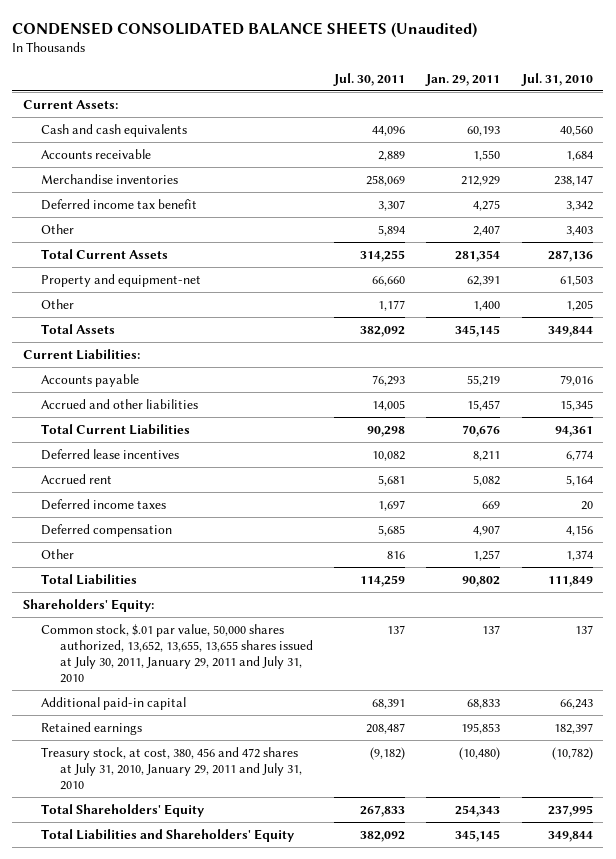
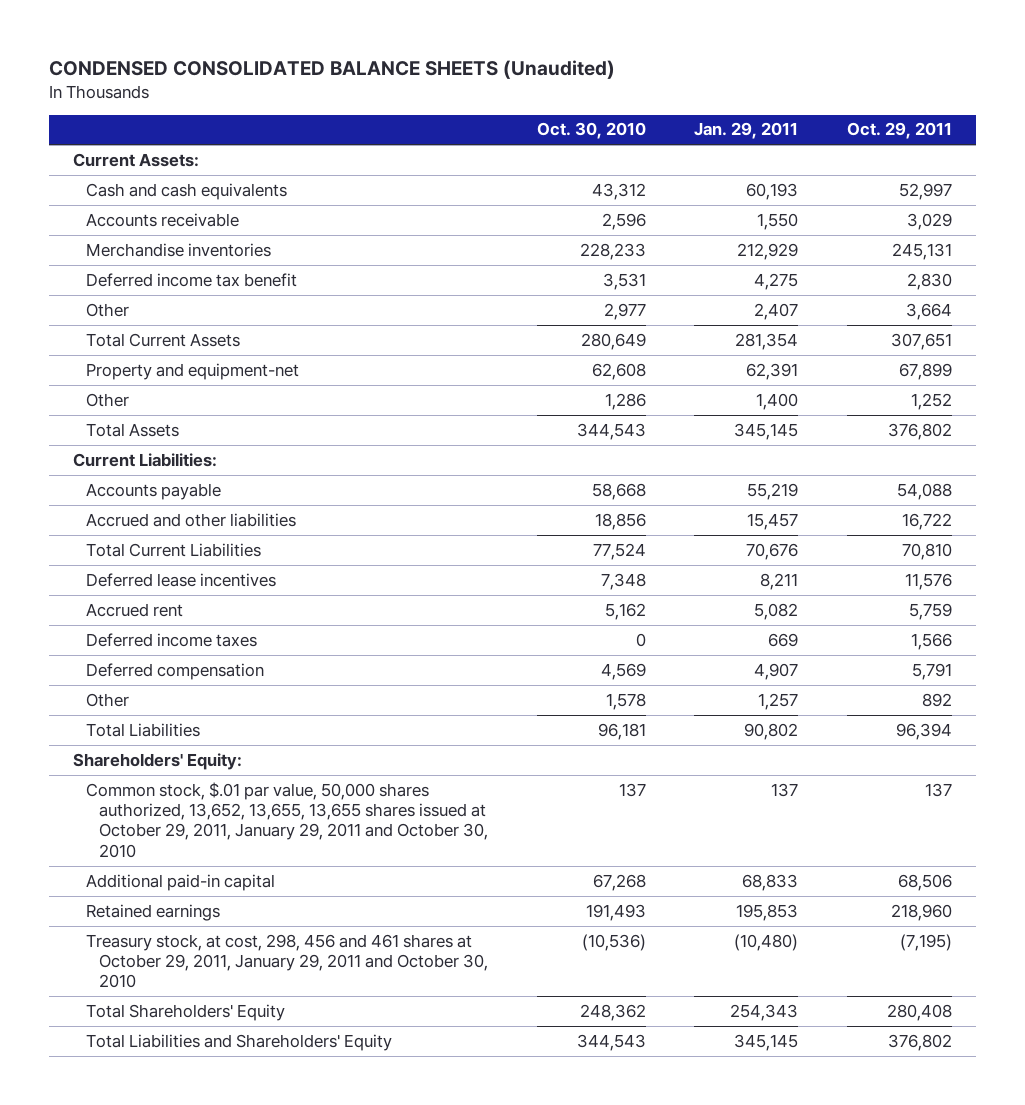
- | Jul. 30, 2011 | Jan. 29, 2011 | Jul. 31, 2010
+ | Oct. 30, 2010 | Jan. 29, 2011 | Oct. 29, 2011
- Common stock, $.01 par value, 50,000 shares authorized, 13,652, 13,655, 13,655 shares issued at July 30, 2011, January 29, 2011 and July 31, 2010 | 137 | 137 | 137
+ Common stock, $.01 par value, 50,000 shares authorized, 13,652, 13,655, 13,655 shares issued at October 29, 2011, January 29, 2011 and October 30, 2010 | 137 | 137 | 137
- Treasury stock, at cost, 380, 456 and 472 shares at July 31, 2010, January 29, 2011 and July 31, 2010 | (9,182) | (10,480) | (10,782)
+ Treasury stock, at cost, 298, 456 and 461 shares at October 29, 2011, January 29, 2011 and October 30, 2010 | (10,536) | (10,480) | (7,195)

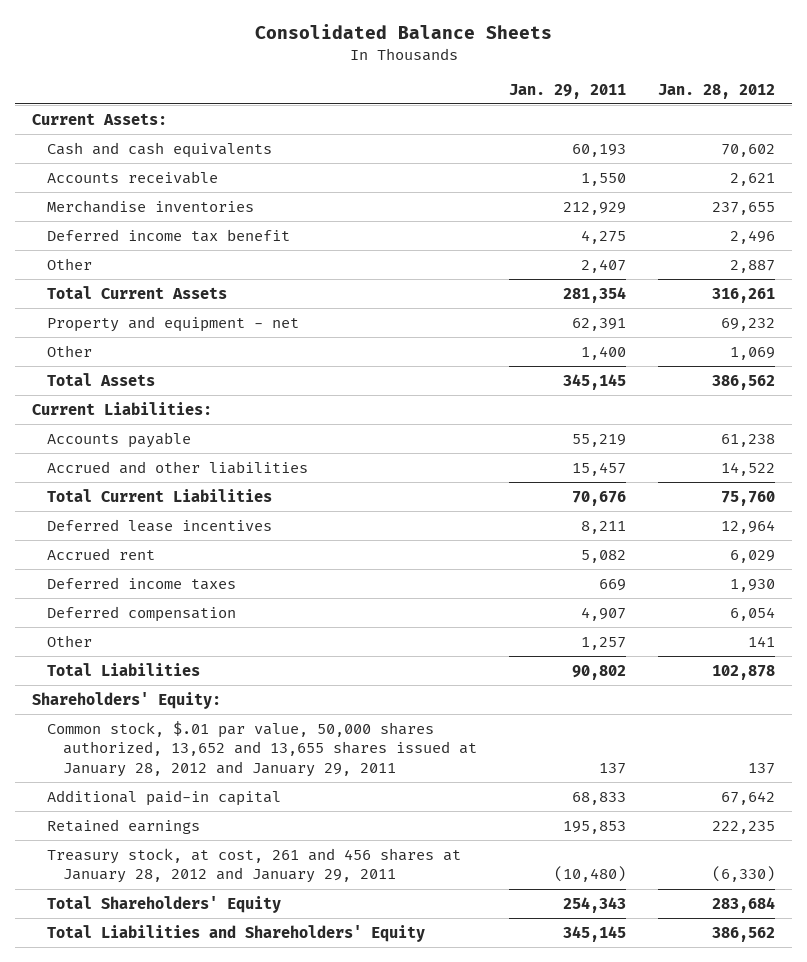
- CONDENSED CONSOLIDATED BALANCE SHEETS (Unaudited)
+ Consolidated Balance Sheets
- | Oct. 30, 2010 | Jan. 29, 2011 | Oct. 29, 2011
+ | Jan. 29, 2011 | Jan. 28, 2012
- Property and equipment-net | 62,608 | 62,391 | 67,899
+ Property and equipment - net | 62,391 | 69,232
- Common stock, $.01 par value, 50,000 shares authorized, 13,652, 13,655, 13,655 shares issued at October 29, 2011, January 29, 2011 and October 30, 2010 | 137 | 137 | 137
+ Common stock, $.01 par value, 50,000 shares authorized, 13,652 and 13,655 shares issued at January 28, 2012 and January 29, 2011 | 137 | 137
- Treasury stock, at cost, 298, 456 and 461 shares at October 29, 2011, January 29, 2011 and October 30, 2010 | (10,536) | (10,480) | (7,195)
+ Treasury stock, at cost, 261 and 456 shares at January 28, 2012 and January 29, 2011 | (10,480) | (6,330)

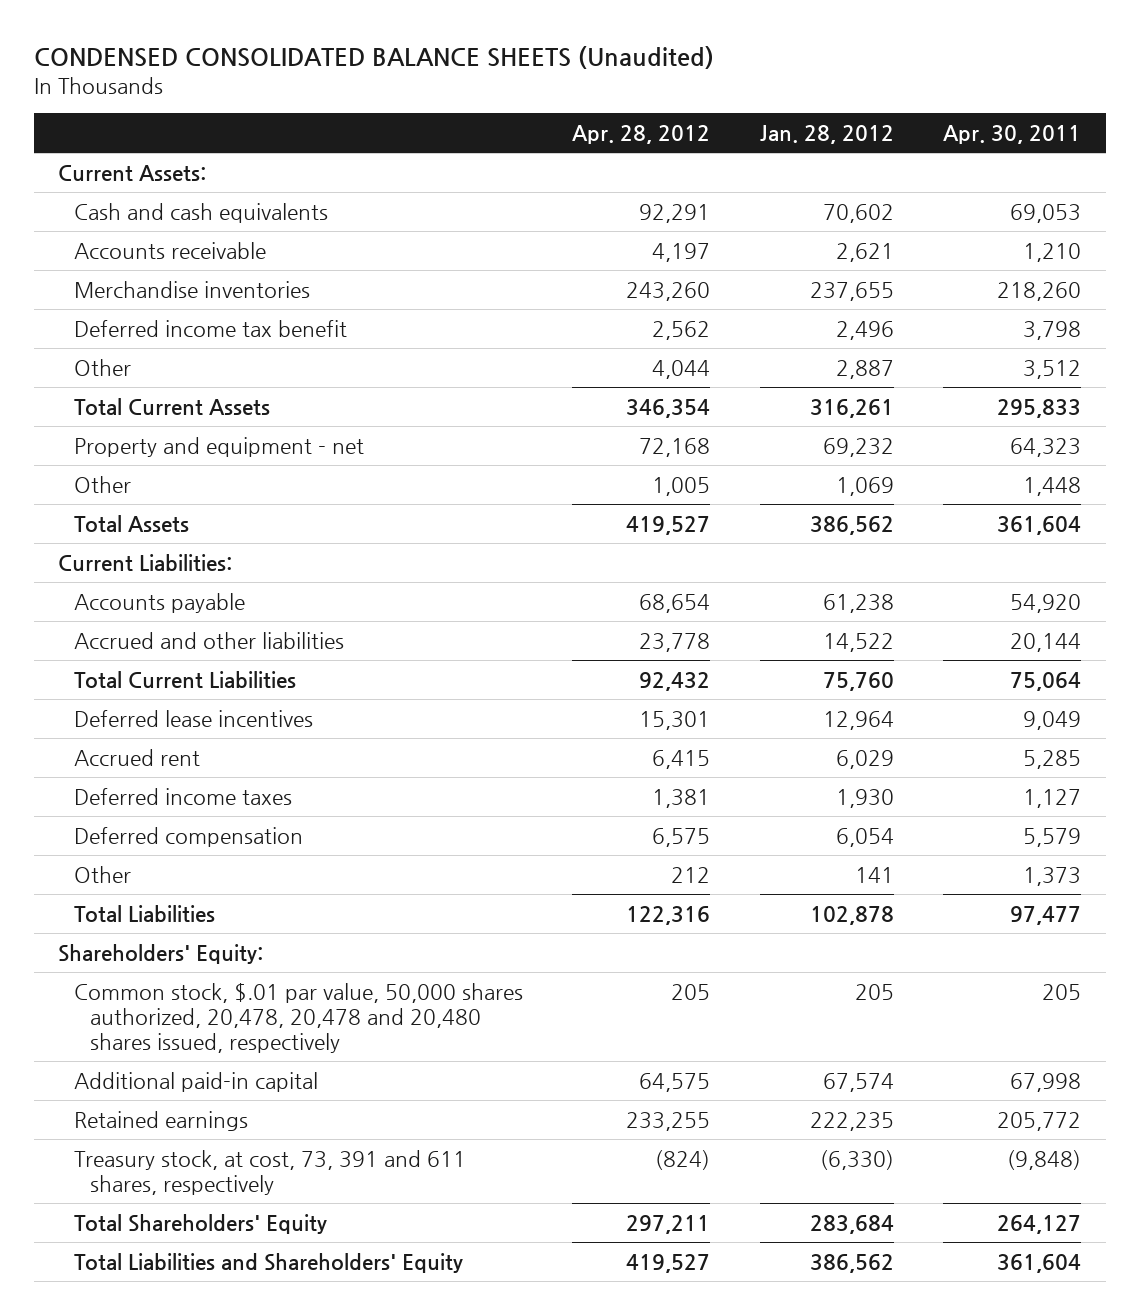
- Consolidated Balance Sheets
+ CONDENSED CONSOLIDATED BALANCE SHEETS (Unaudited)
- | Jan. 29, 2011 | Jan. 28, 2012
+ | Apr. 28, 2012 | Jan. 28, 2012 | Apr. 30, 2011
- Common stock, $.01 par value, 50,000 shares authorized, 13,652 and 13,655 shares issued at January 28, 2012 and January 29, 2011 | 137 | 137
- Additional paid-in capital | 68,833 | 67,642
+ Common stock, $.01 par value, 50,000 shares authorized, 20,478, 20,478 and 20,480 shares issued, respectively | 205 | 205 | 205
+ Additional paid-in capital | 64,575 | 67,574 | 67,998
- Treasury stock, at cost, 261 and 456 shares at January 28, 2012 and January 29, 2011 | (10,480) | (6,330)
+ Treasury stock, at cost, 73, 391 and 611 shares, respectively | (824) | (6,330) | (9,848)

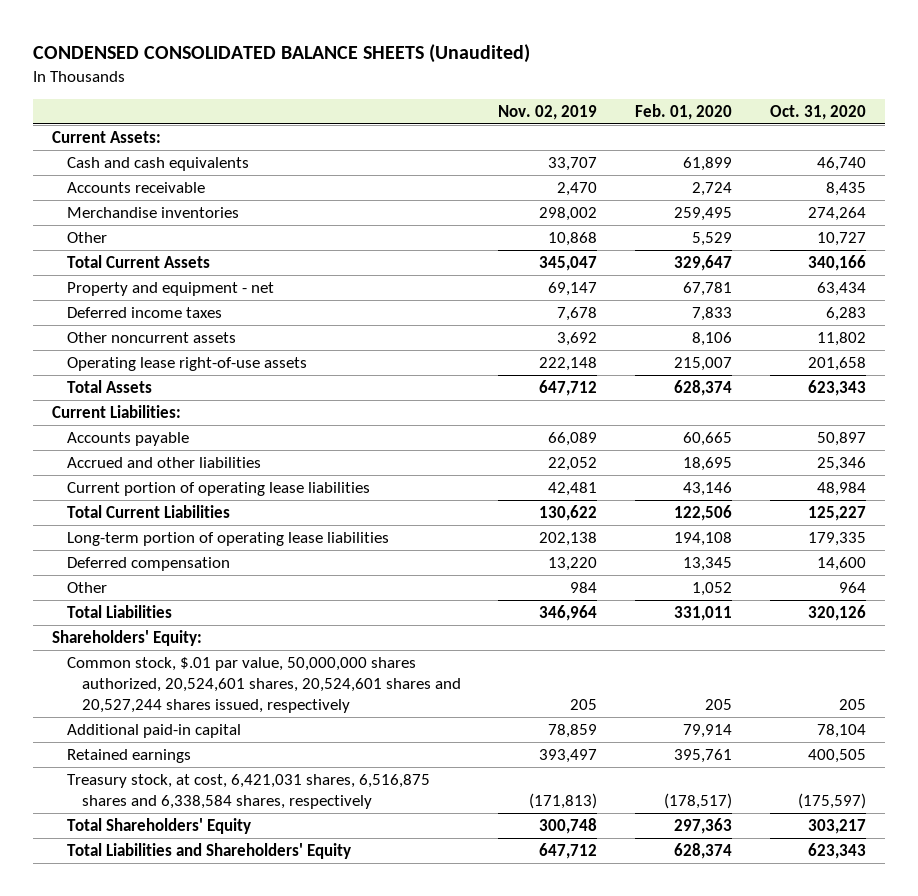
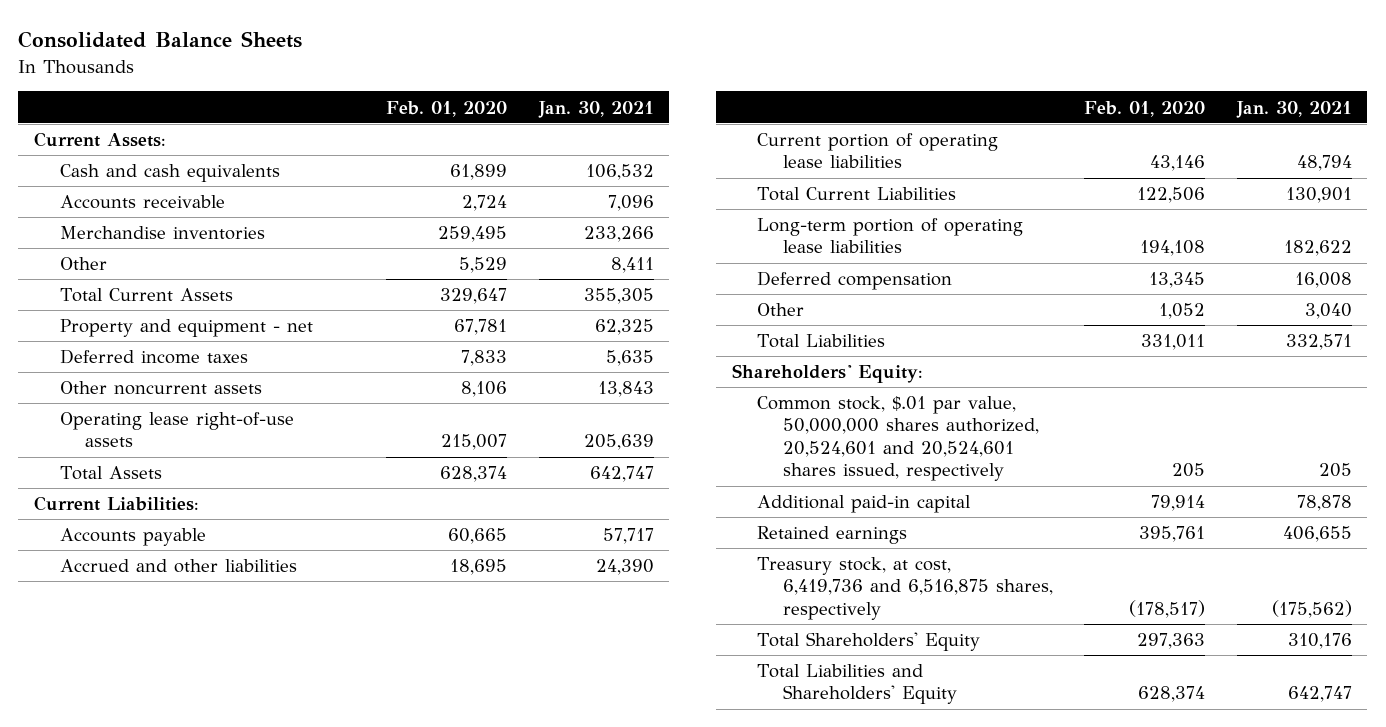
- CONDENSED CONSOLIDATED BALANCE SHEETS (Unaudited)
+ Consolidated Balance Sheets
- | Nov. 02, 2019 | Feb. 01, 2020 | Oct. 31, 2020
+ | Feb. 01, 2020 | Jan. 30, 2021
- Common stock, $.01 par value, 50,000,000 shares authorized, 20,524,601 shares, 20,524,601 shares and 20,527,244 shares issued, respectively | 205 | 205 | 205
+ Common stock, $.01 par value, 50,000,000 shares authorized, 20,524,601 and 20,524,601 shares issued, respectively | 205 | 205
- Treasury stock, at cost, 6,421,031 shares, 6,516,875 shares and 6,338,584 shares, respectively | (171,813) | (178,517) | (175,597)
+ Treasury stock, at cost, 6,419,736 and 6,516,875 shares, respectively | (178,517) | (175,562)

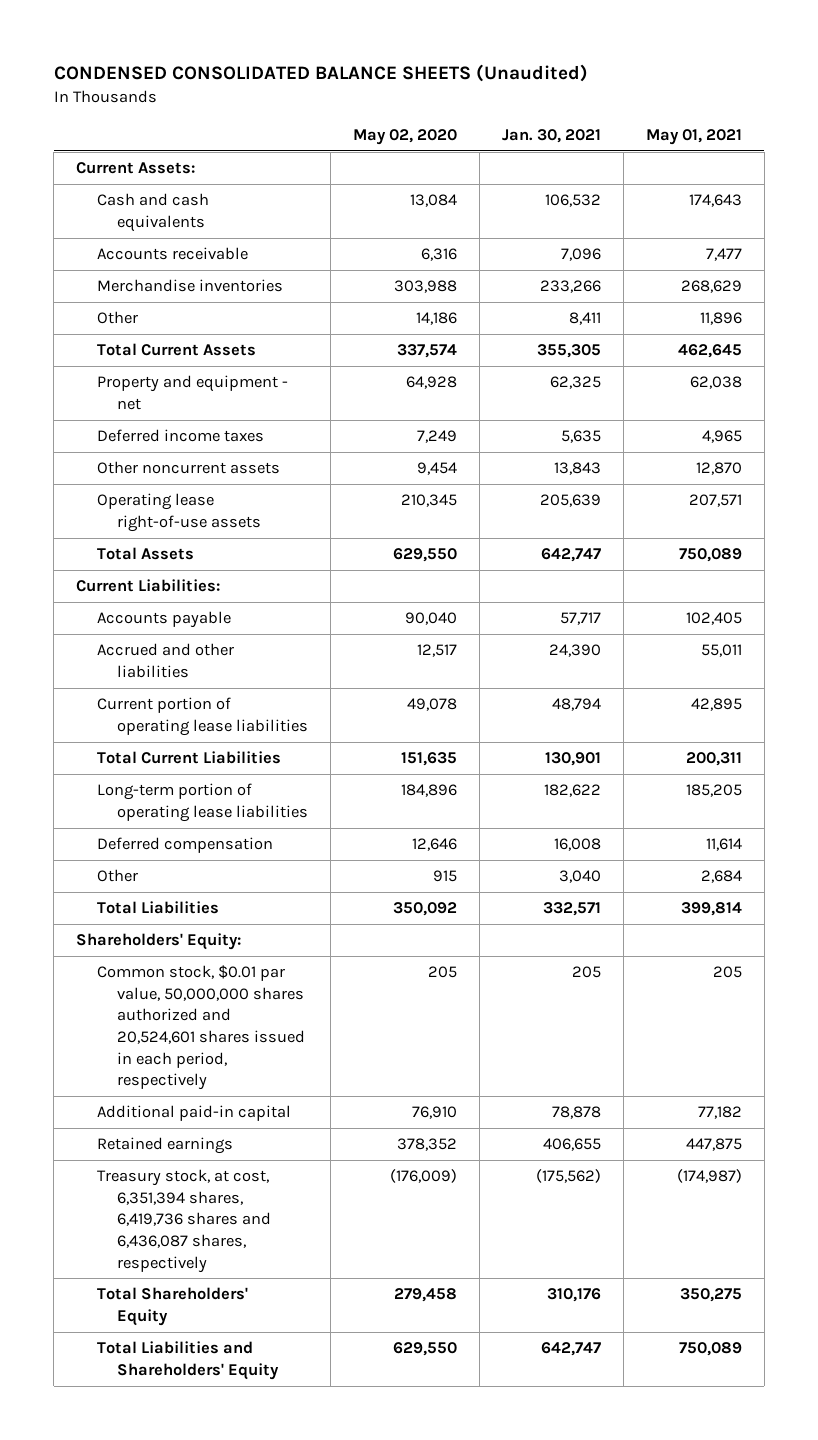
- Consolidated Balance Sheets
+ CONDENSED CONSOLIDATED BALANCE SHEETS (Unaudited)
- | Feb. 01, 2020 | Jan. 30, 2021
+ | May 02, 2020 | Jan. 30, 2021 | May 01, 2021
- Common stock, $.01 par value, 50,000,000 shares authorized, 20,524,601 and 20,524,601 shares issued, respectively | 205 | 205
+ Common stock, $0.01 par value, 50,000,000 shares authorized and 20,524,601 shares issued in each period, respectively | 205 | 205 | 205
- Treasury stock, at cost, 6,419,736 and 6,516,875 shares, respectively | (178,517) | (175,562)
+ Treasury stock, at cost, 6,351,394 shares, 6,419,736 shares and 6,436,087 shares, respectively | (176,009) | (175,562) | (174,987)

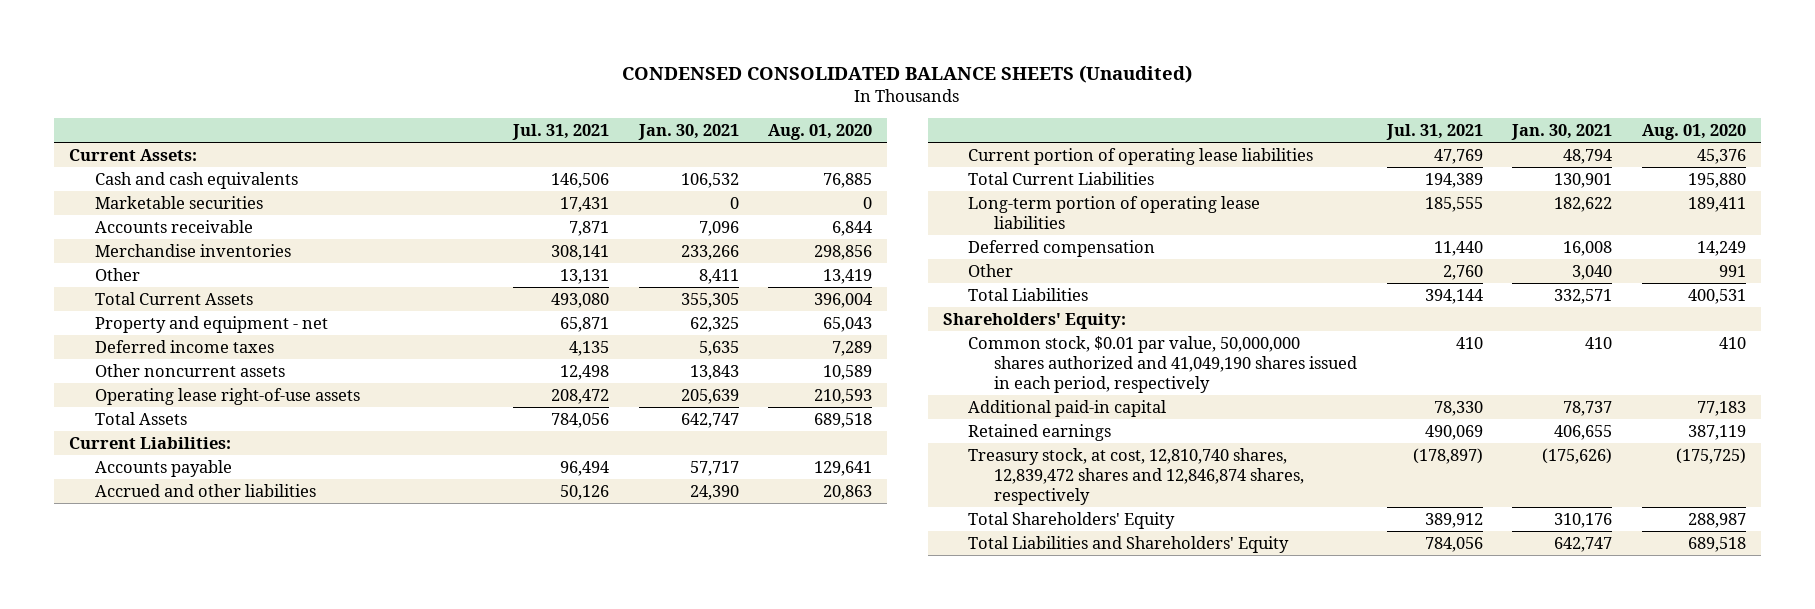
- | May 02, 2020 | Jan. 30, 2021 | May 01, 2021
+ | Jul. 31, 2021 | Jan. 30, 2021 | Aug. 01, 2020
+ Marketable securities | 17,431 | 0 | 0
- Common stock, $0.01 par value, 50,000,000 shares authorized and 20,524,601 shares issued in each period, respectively | 205 | 205 | 205
- Additional paid-in capital | 76,910 | 78,878 | 77,182
+ Common stock, $0.01 par value, 50,000,000 shares authorized and 41,049,190 shares issued in each period, respectively | 410 | 410 | 410
+ Additional paid-in capital | 78,330 | 78,737 | 77,183
- Treasury stock, at cost, 6,351,394 shares, 6,419,736 shares and 6,436,087 shares, respectively | (176,009) | (175,562) | (174,987)
+ Treasury stock, at cost, 12,810,740 shares, 12,839,472 shares and 12,846,874 shares, respectively | (178,897) | (175,626) | (175,725)

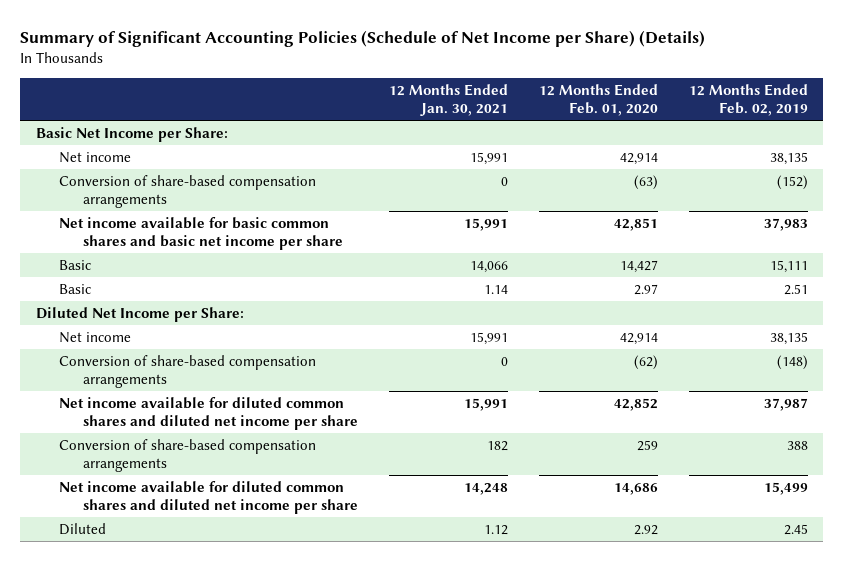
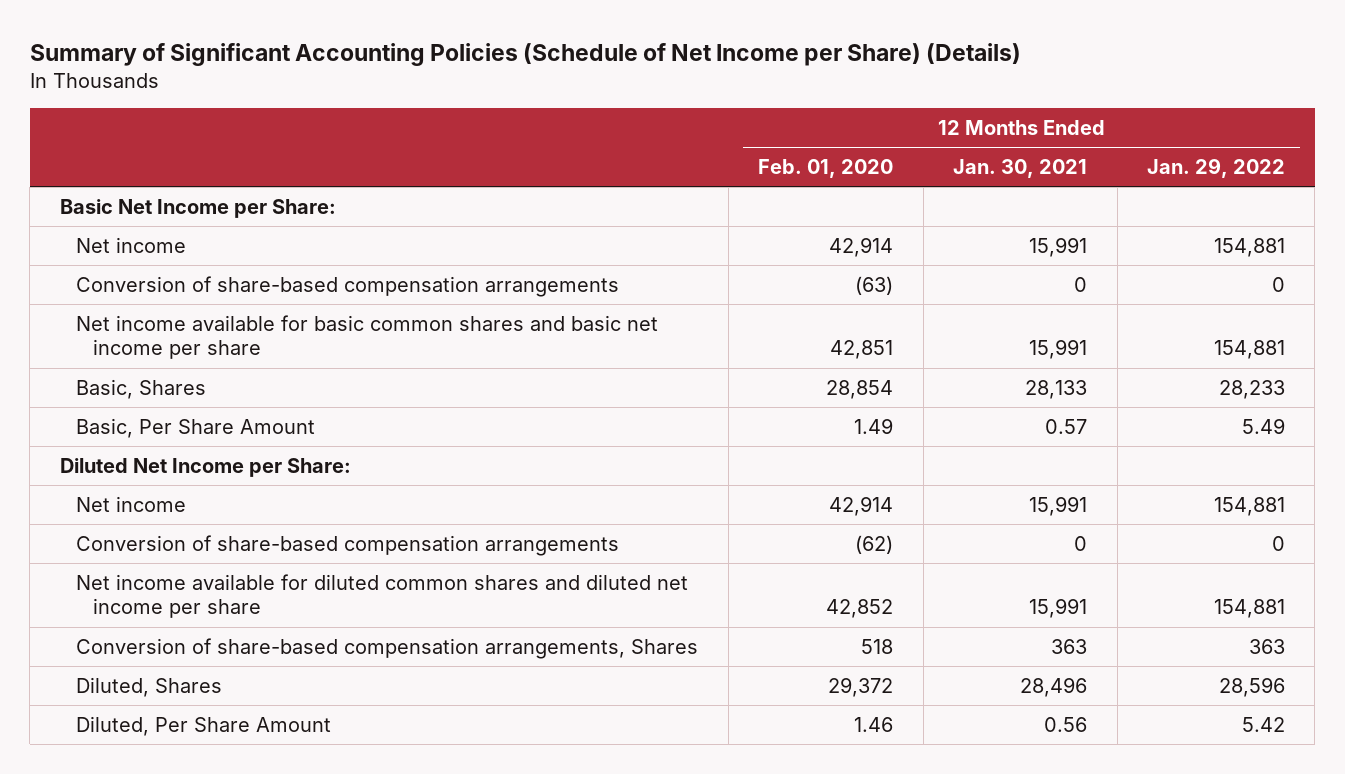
- | 12 Months Ended Jan. 30, 2021 | 12 Months Ended Feb. 01, 2020 | 12 Months Ended Feb. 02, 2019
+ | 12 Months Ended Feb. 01, 2020 | 12 Months Ended Jan. 30, 2021 | 12 Months Ended Jan. 29, 2022
- Basic | 14,066 | 14,427 | 15,111
- Basic | 1.14 | 2.97 | 2.51
+ Basic, Shares | 28,854 | 28,133 | 28,233
+ Basic, Per Share Amount | 1.49 | 0.57 | 5.49
- Conversion of share-based compensation arrangements | 182 | 259 | 388
- Net income available for diluted common shares and diluted net income per share | 14,248 | 14,686 | 15,499
- Diluted | 1.12 | 2.92 | 2.45
+ Conversion of share-based compensation arrangements, Shares | 518 | 363 | 363
+ Diluted, Shares | 29,372 | 28,496 | 28,596
+ Diluted, Per Share Amount | 1.46 | 0.56 | 5.42

